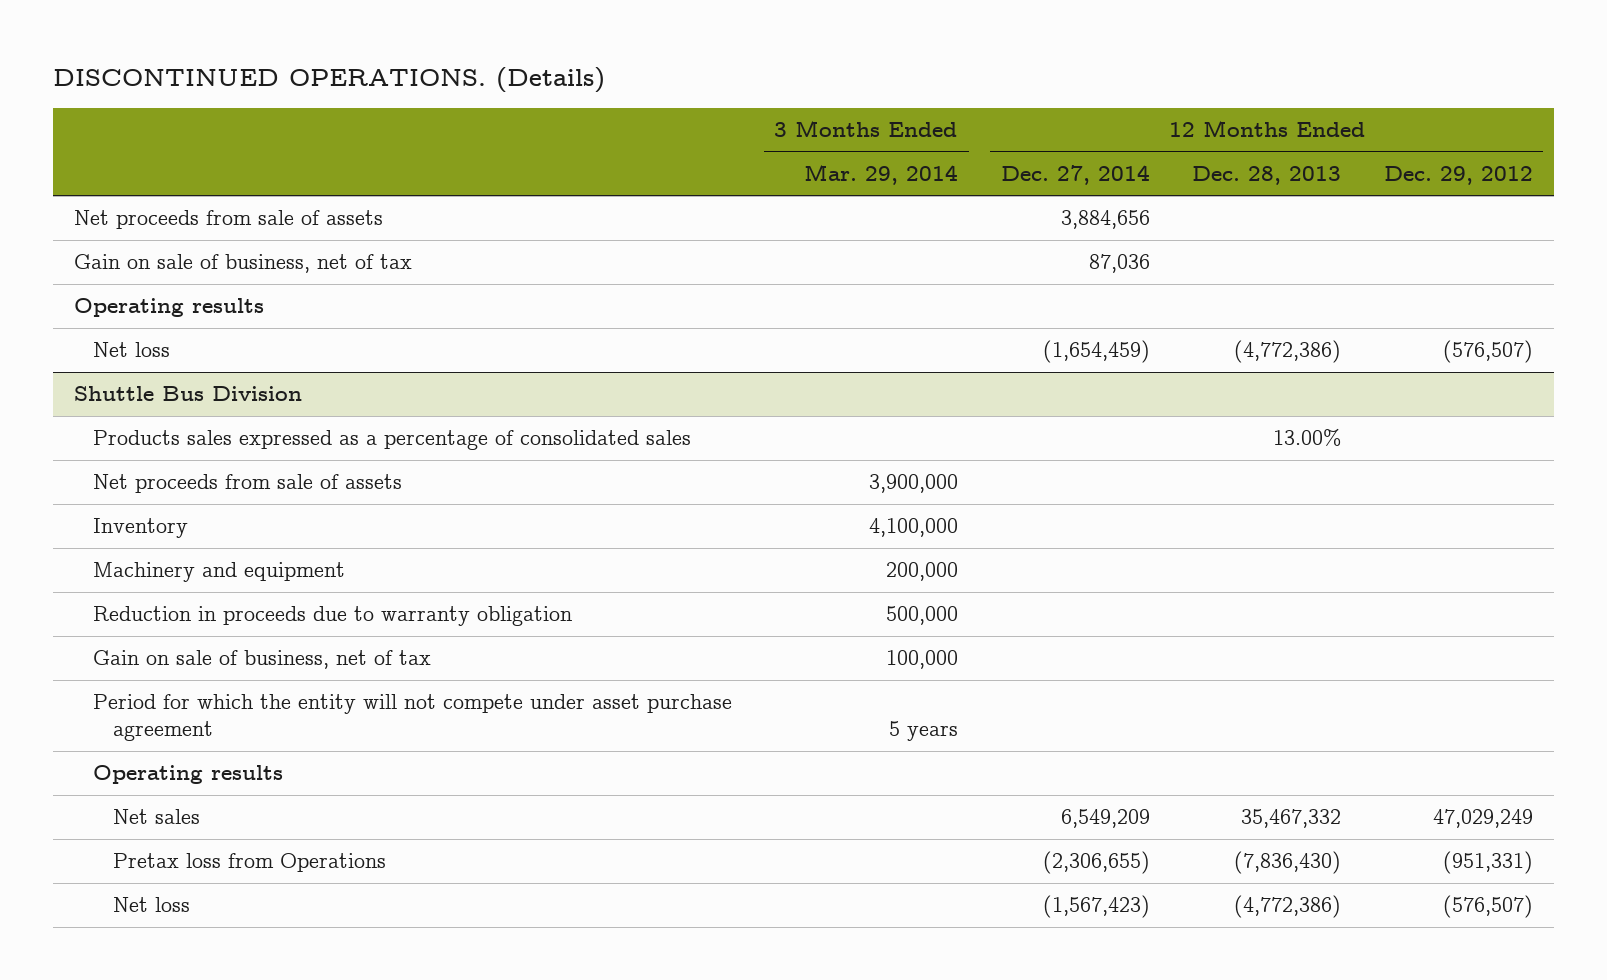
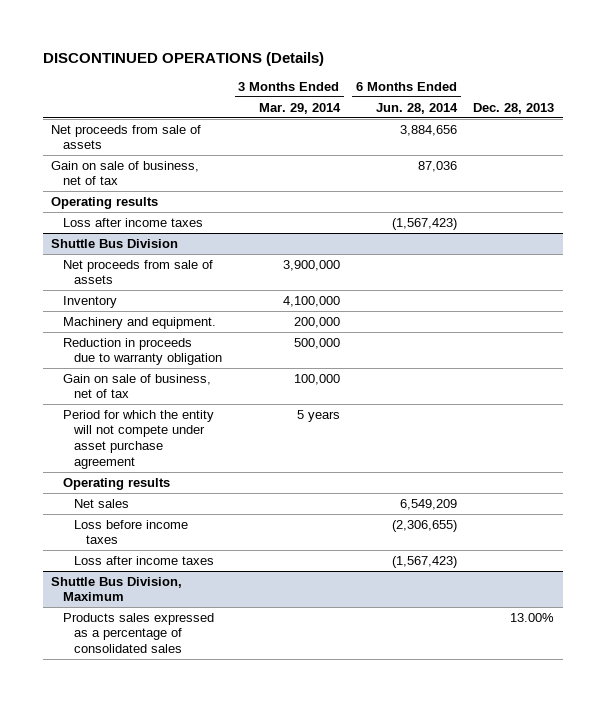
- DISCONTINUED OPERATIONS. (Details)
+ DISCONTINUED OPERATIONS (Details)
- | 3 Months Ended Mar. 29, 2014 | 12 Months Ended Dec. 27, 2014 | 12 Months Ended Dec. 28, 2013 | 12 Months Ended Dec. 29, 2012
+ | 3 Months Ended Mar. 29, 2014 | 6 Months Ended Jun. 28, 2014 | Dec. 28, 2013
- Net loss | | (1,654,459) | (4,772,386) | (576,507)
+ Loss after income taxes | | (1,567,423) |
@ Shuttle Bus Division
- Products sales expressed as a percentage of consolidated sales | | | 13.00% |
- Machinery and equipment | 200,000 | | |
+ Machinery and equipment. | 200,000 | |
- Pretax loss from Operations | | (2,306,655) | (7,836,430) | (951,331)
- Net loss | | (1,567,423) | (4,772,386) | (576,507)
+ Loss before income taxes | | (2,306,655) |
+ Loss after income taxes | | (1,567,423) |
+ Shuttle Bus Division, Maximum
+ Products sales expressed as a percentage of consolidated sales | | | 13.00%

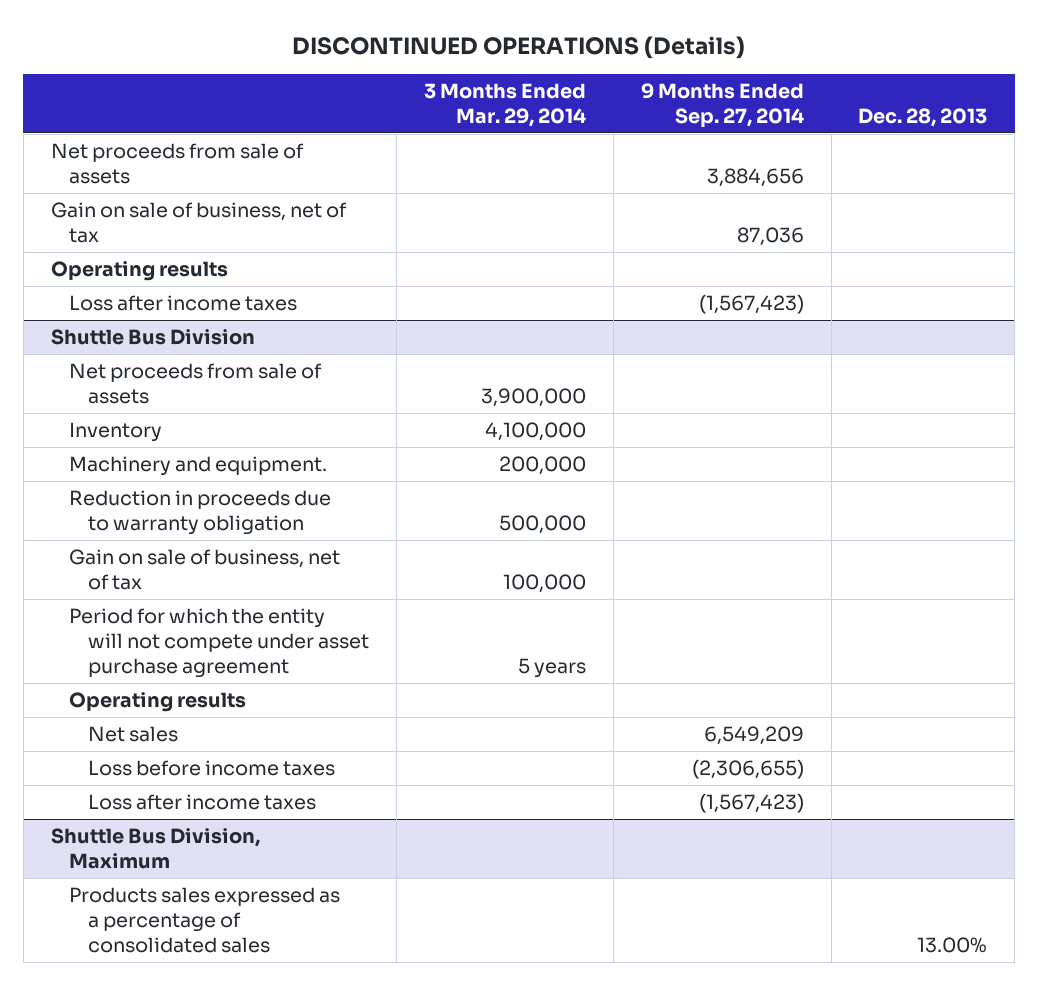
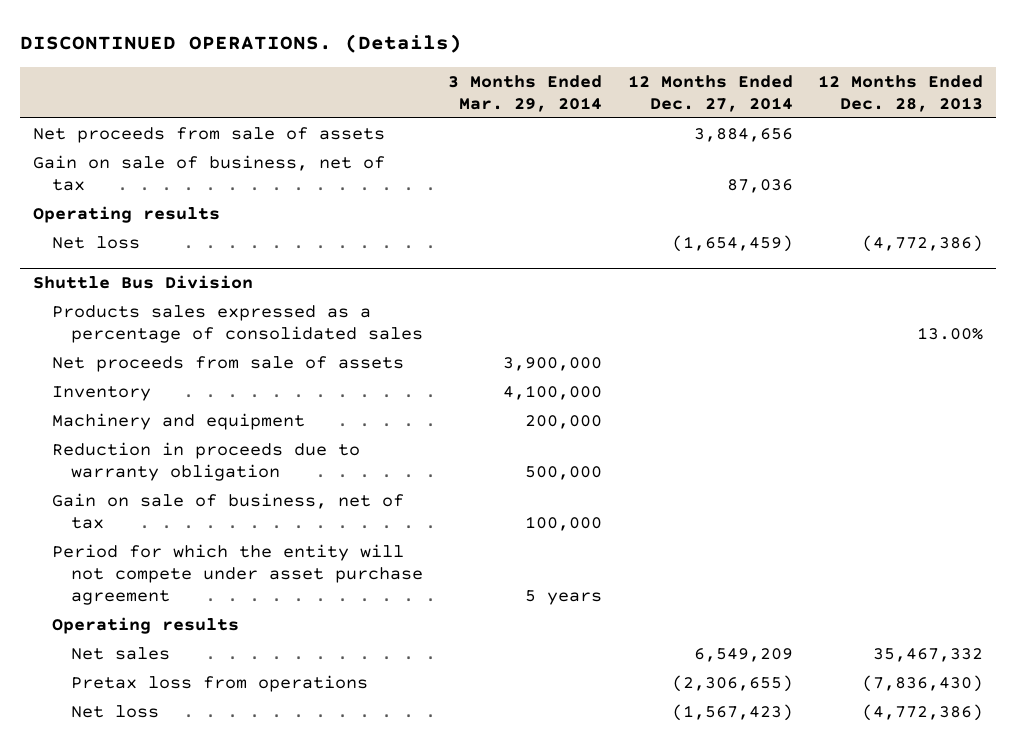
- DISCONTINUED OPERATIONS (Details)
+ DISCONTINUED OPERATIONS. (Details)
- | 3 Months Ended Mar. 29, 2014 | 9 Months Ended Sep. 27, 2014 | Dec. 28, 2013
+ | 3 Months Ended Mar. 29, 2014 | 12 Months Ended Dec. 27, 2014 | 12 Months Ended Dec. 28, 2013
- Loss after income taxes | | (1,567,423) |
+ Net loss | | (1,654,459) | (4,772,386)
@ Shuttle Bus Division
+ Products sales expressed as a percentage of consolidated sales | | | 13.00%
- Machinery and equipment. | 200,000 | |
+ Machinery and equipment | 200,000 | |
- Loss before income taxes | | (2,306,655) |
- Loss after income taxes | | (1,567,423) |
- Shuttle Bus Division, Maximum
- Products sales expressed as a percentage of consolidated sales | | | 13.00%
@ Shuttle Bus Division
+ Pretax loss from operations | | (2,306,655) | (7,836,430)
+ Net loss | | (1,567,423) | (4,772,386)

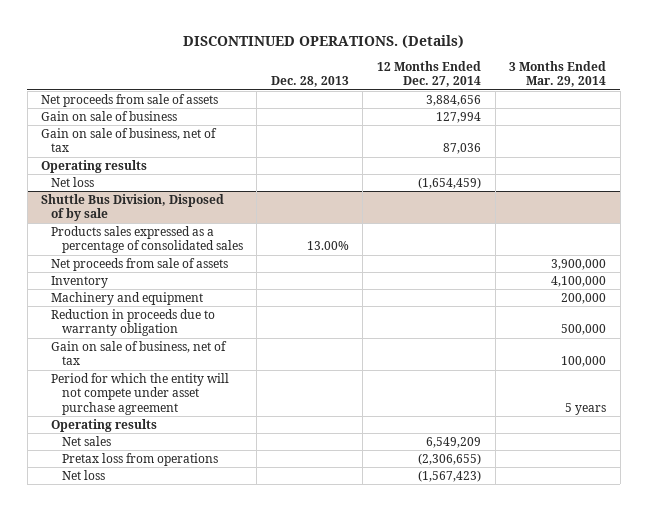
- | 3 Months Ended Mar. 29, 2014 | 12 Months Ended Dec. 27, 2014 | 12 Months Ended Dec. 28, 2013
+ | Dec. 28, 2013 | 12 Months Ended Dec. 27, 2014 | 3 Months Ended Mar. 29, 2014
+ Gain on sale of business | | 127,994 |
- Shuttle Bus Division
+ Shuttle Bus Division, Disposed of by sale

